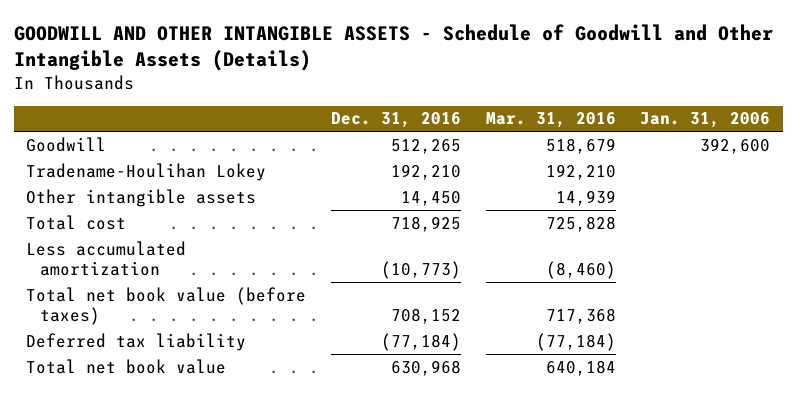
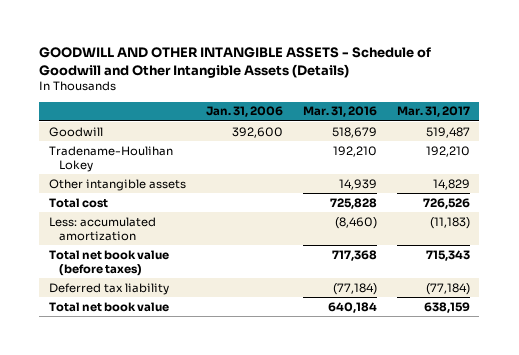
- | Dec. 31, 2016 | Mar. 31, 2016 | Jan. 31, 2006
+ | Jan. 31, 2006 | Mar. 31, 2016 | Mar. 31, 2017
- Less accumulated amortization | (10,773) | (8,460) |
+ Less: accumulated amortization | | (8,460) | (11,183)

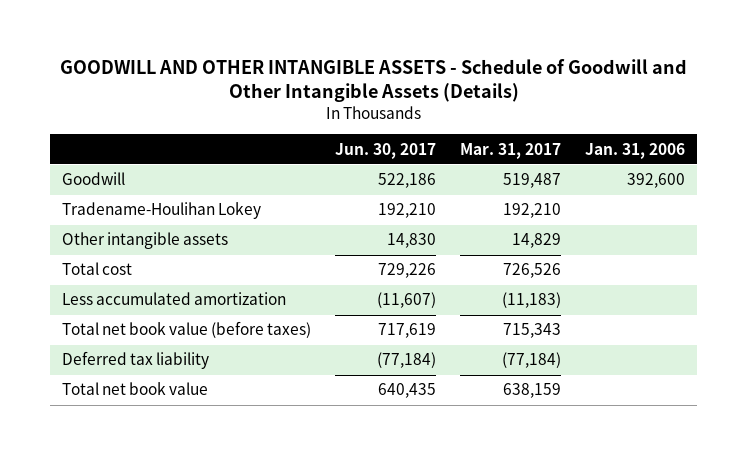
- | Jan. 31, 2006 | Mar. 31, 2016 | Mar. 31, 2017
+ | Jun. 30, 2017 | Mar. 31, 2017 | Jan. 31, 2006
- Less: accumulated amortization | | (8,460) | (11,183)
+ Less accumulated amortization | (11,607) | (11,183) |

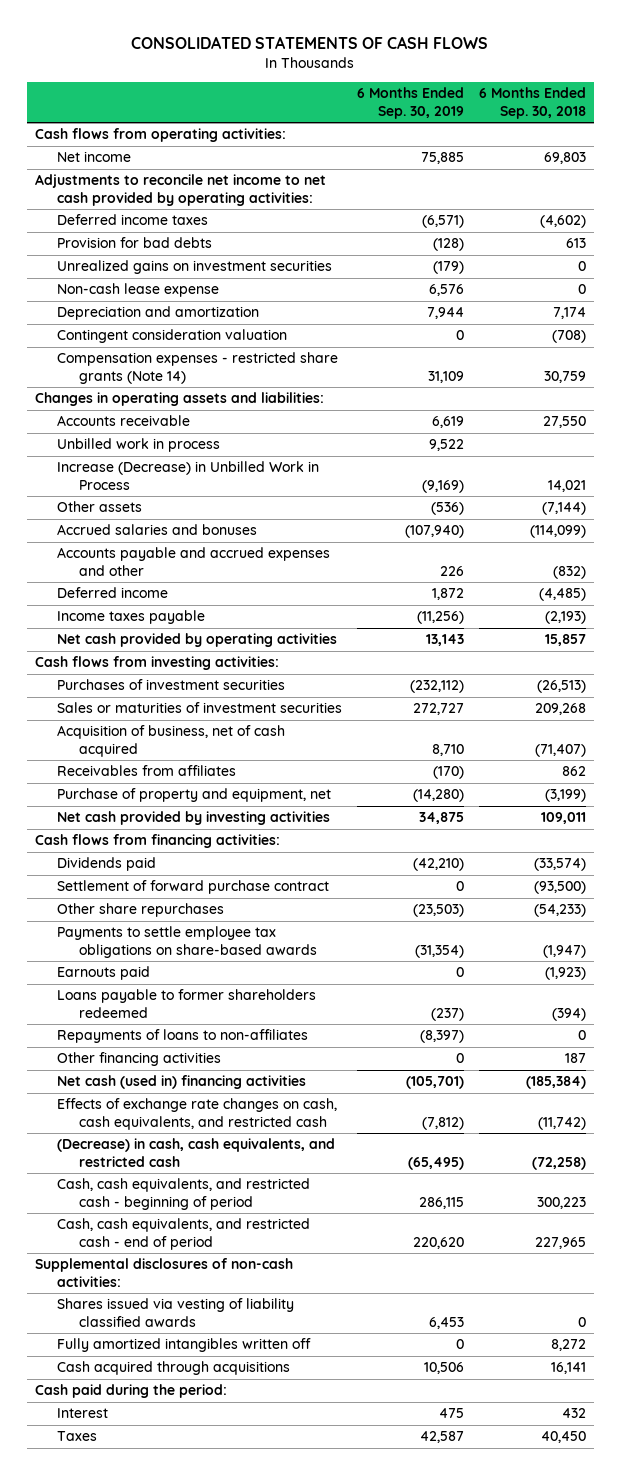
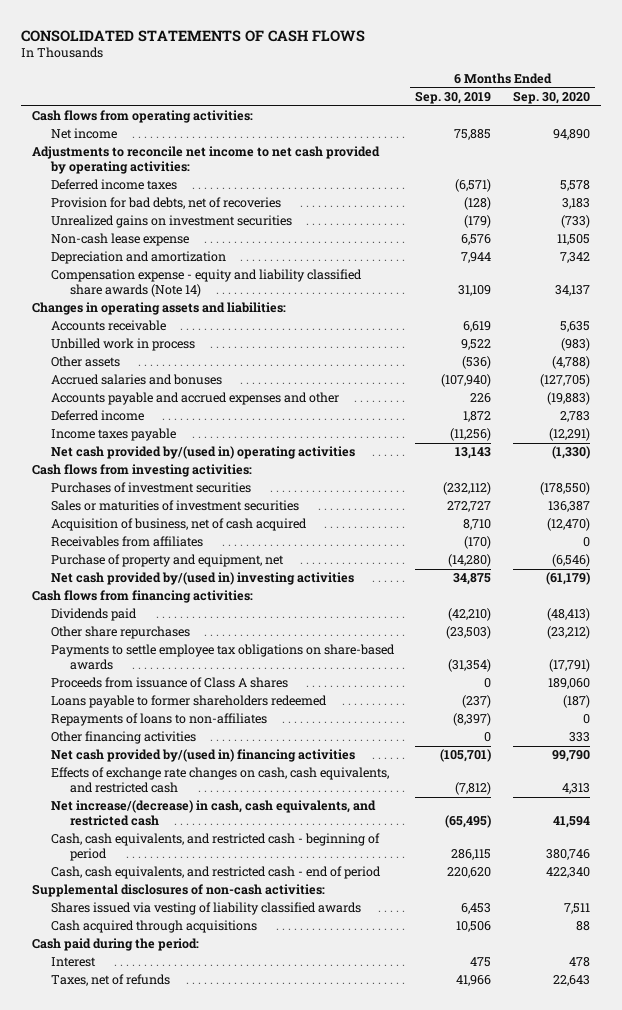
- | 6 Months Ended Sep. 30, 2019 | 6 Months Ended Sep. 30, 2018
+ | 6 Months Ended Sep. 30, 2019 | 6 Months Ended Sep. 30, 2020
- Provision for bad debts | (128) | 613
+ Provision for bad debts, net of recoveries | (128) | 3,183
- Contingent consideration valuation | 0 | (708)
- Compensation expenses - restricted share grants (Note 14) | 31,109 | 30,759
+ Compensation expense - equity and liability classified share awards (Note 14) | 31,109 | 34,137
- Increase (Decrease) in Unbilled Work in Process | (9,169) | 14,021
- Net cash provided by operating activities | 13,143 | 15,857
+ Net cash provided by/(used in) operating activities | 13,143 | (1,330)
- Net cash provided by investing activities | 34,875 | 109,011
+ Net cash provided by/(used in) investing activities | 34,875 | (61,179)
- Settlement of forward purchase contract | 0 | (93,500)
- Earnouts paid | 0 | (1,923)
+ Proceeds from issuance of Class A shares | 0 | 189,060
- Net cash (used in) financing activities | (105,701) | (185,384)
+ Net cash provided by/(used in) financing activities | (105,701) | 99,790
- (Decrease) in cash, cash equivalents, and restricted cash | (65,495) | (72,258)
+ Net increase/(decrease) in cash, cash equivalents, and restricted cash | (65,495) | 41,594
- Fully amortized intangibles written off | 0 | 8,272
- Taxes | 42,587 | 40,450
+ Taxes, net of refunds | 41,966 | 22,643

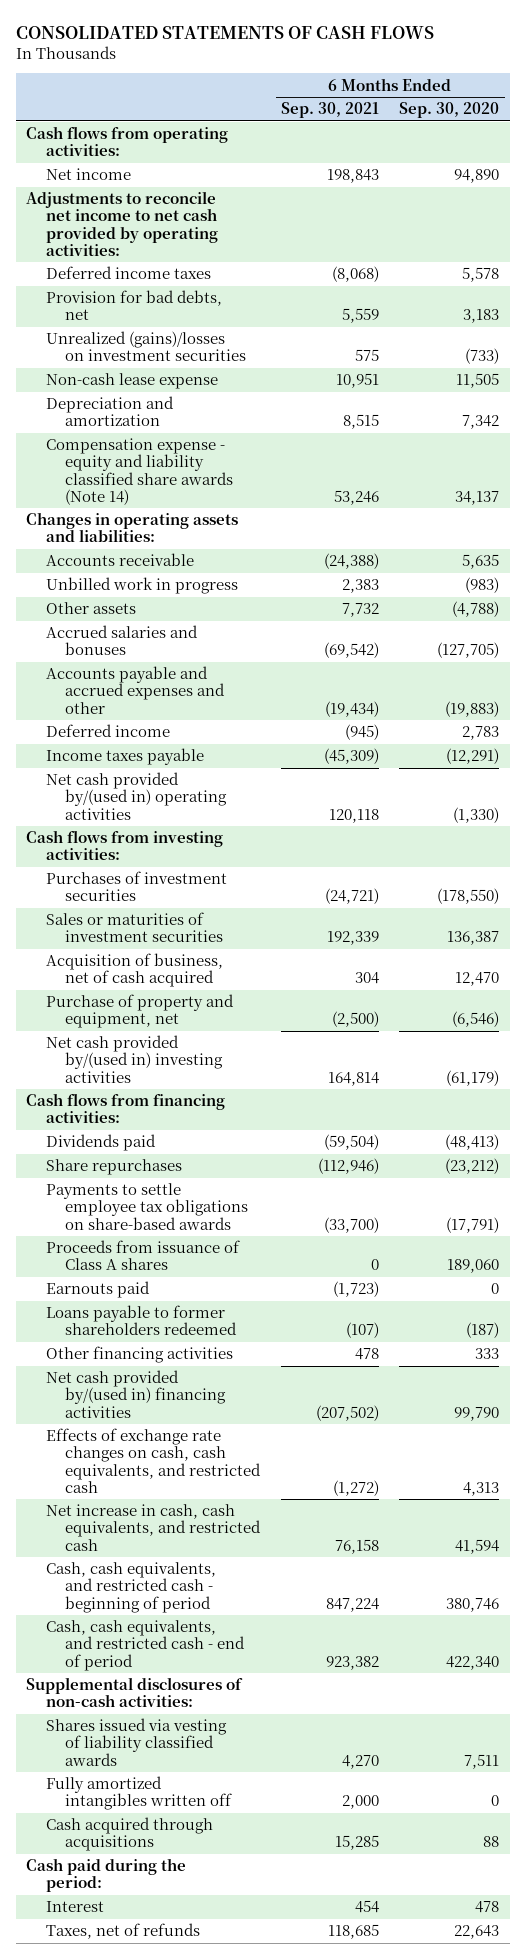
- | 6 Months Ended Sep. 30, 2019 | 6 Months Ended Sep. 30, 2020
+ | 6 Months Ended Sep. 30, 2021 | 6 Months Ended Sep. 30, 2020
- Provision for bad debts, net of recoveries | (128) | 3,183
- Unrealized gains on investment securities | (179) | (733)
+ Provision for bad debts, net | 5,559 | 3,183
+ Unrealized (gains)/losses on investment securities | 575 | (733)
- Unbilled work in process | 9,522 | (983)
+ Unbilled work in progress | 2,383 | (983)
- Acquisition of business, net of cash acquired | 8,710 | (12,470)
- Receivables from affiliates | (170) | 0
+ Acquisition of business, net of cash acquired | 304 | 12,470
- Other share repurchases | (23,503) | (23,212)
+ Share repurchases | (112,946) | (23,212)
+ Earnouts paid | (1,723) | 0
- Repayments of loans to non-affiliates | (8,397) | 0
- Net increase/(decrease) in cash, cash equivalents, and restricted cash | (65,495) | 41,594
+ Net increase in cash, cash equivalents, and restricted cash | 76,158 | 41,594
+ Fully amortized intangibles written off | 2,000 | 0

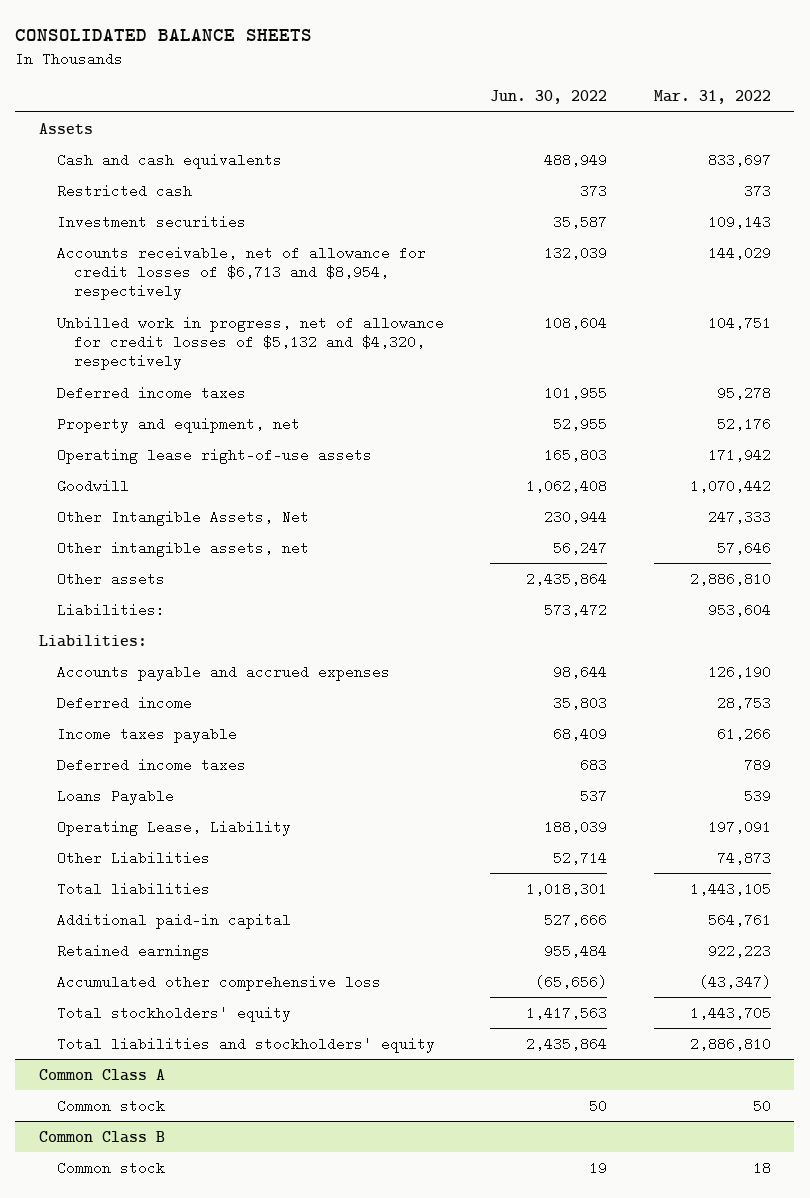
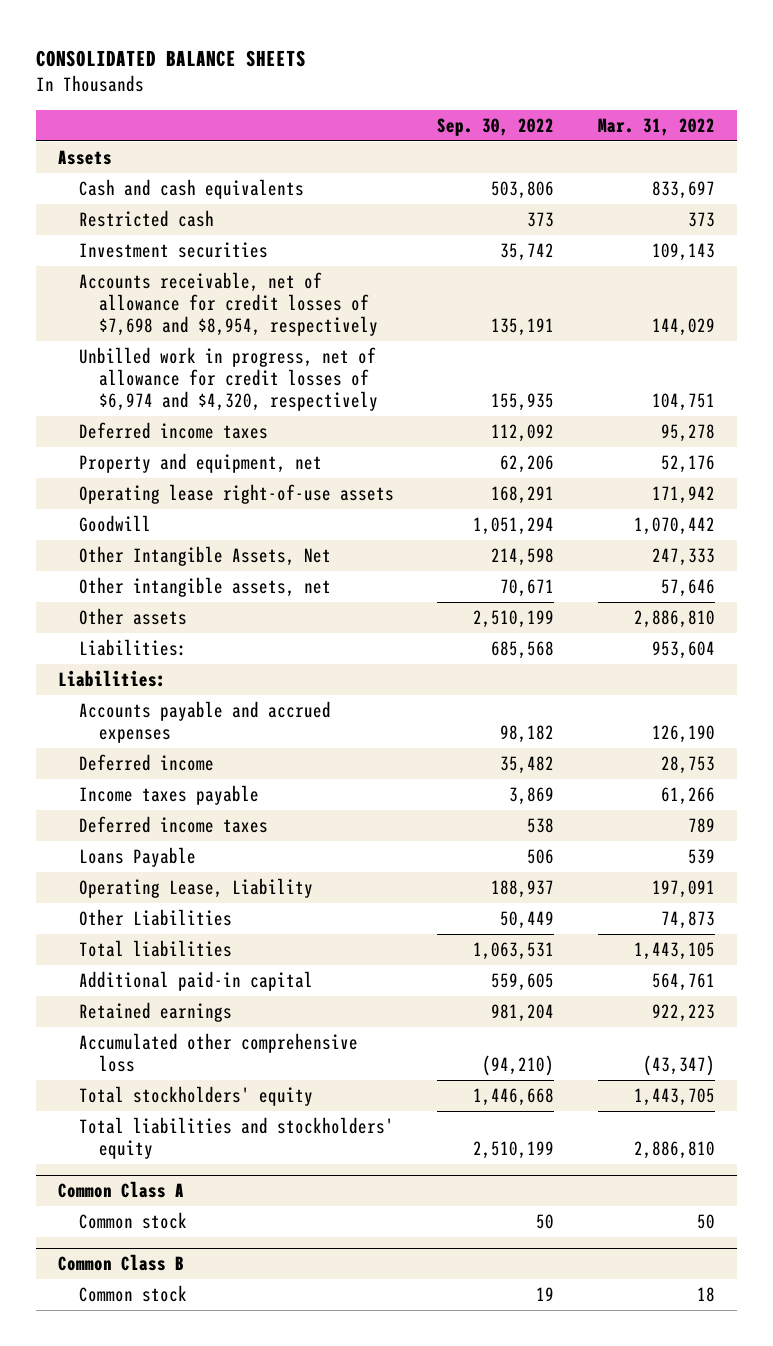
- | Jun. 30, 2022 | Mar. 31, 2022
+ | Sep. 30, 2022 | Mar. 31, 2022
- Accounts receivable, net of allowance for credit losses of $6,713 and $8,954, respectively | 132,039 | 144,029
- Unbilled work in progress, net of allowance for credit losses of $5,132 and $4,320, respectively | 108,604 | 104,751
+ Accounts receivable, net of allowance for credit losses of $7,698 and $8,954, respectively | 135,191 | 144,029
+ Unbilled work in progress, net of allowance for credit losses of $6,974 and $4,320, respectively | 155,935 | 104,751

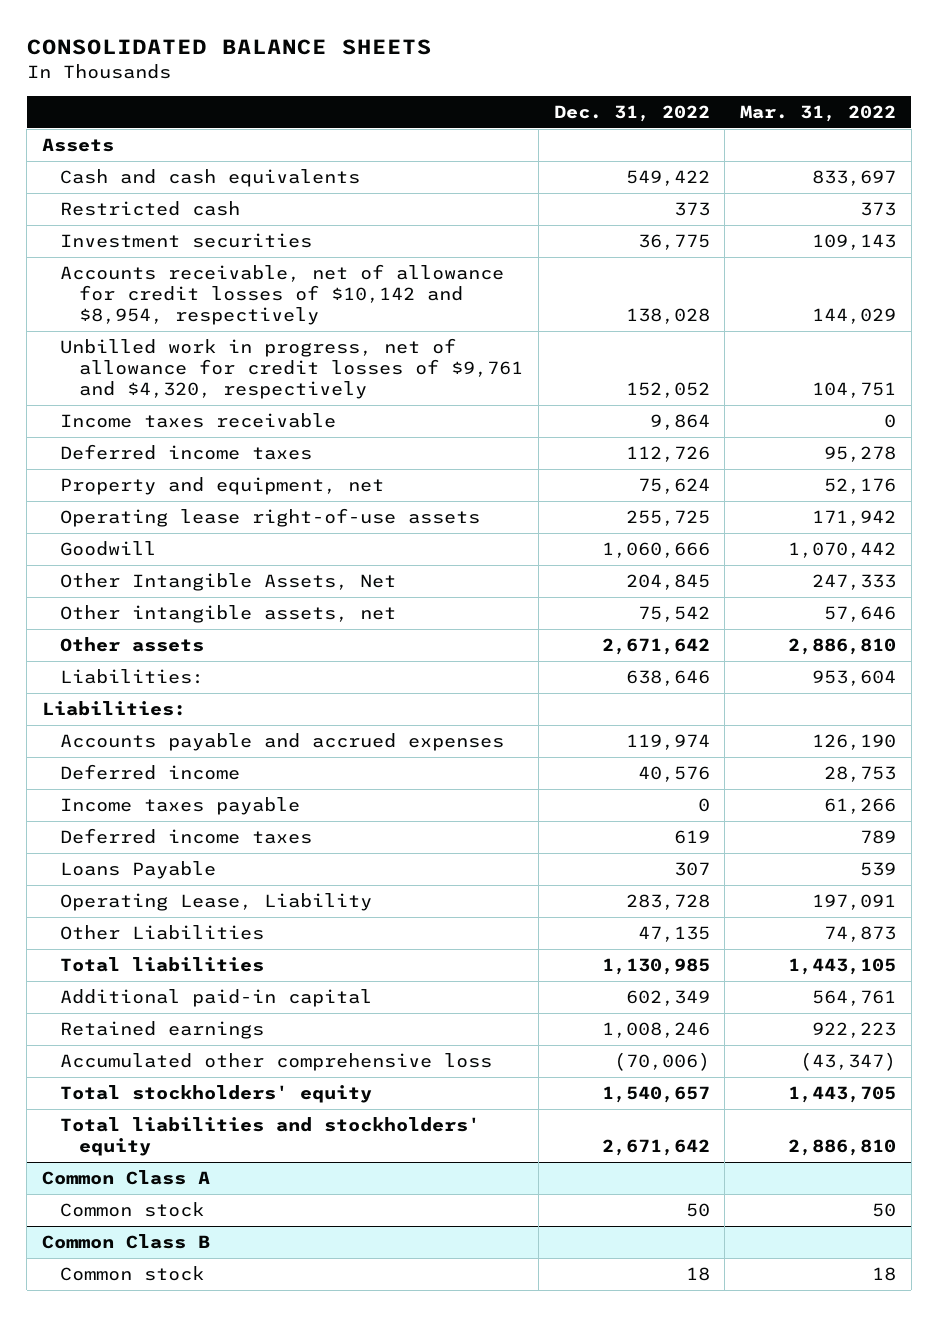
- | Sep. 30, 2022 | Mar. 31, 2022
+ | Dec. 31, 2022 | Mar. 31, 2022
- Accounts receivable, net of allowance for credit losses of $7,698 and $8,954, respectively | 135,191 | 144,029
- Unbilled work in progress, net of allowance for credit losses of $6,974 and $4,320, respectively | 155,935 | 104,751
+ Accounts receivable, net of allowance for credit losses of $10,142 and $8,954, respectively | 138,028 | 144,029
+ Unbilled work in progress, net of allowance for credit losses of $9,761 and $4,320, respectively | 152,052 | 104,751
+ Income taxes receivable | 9,864 | 0

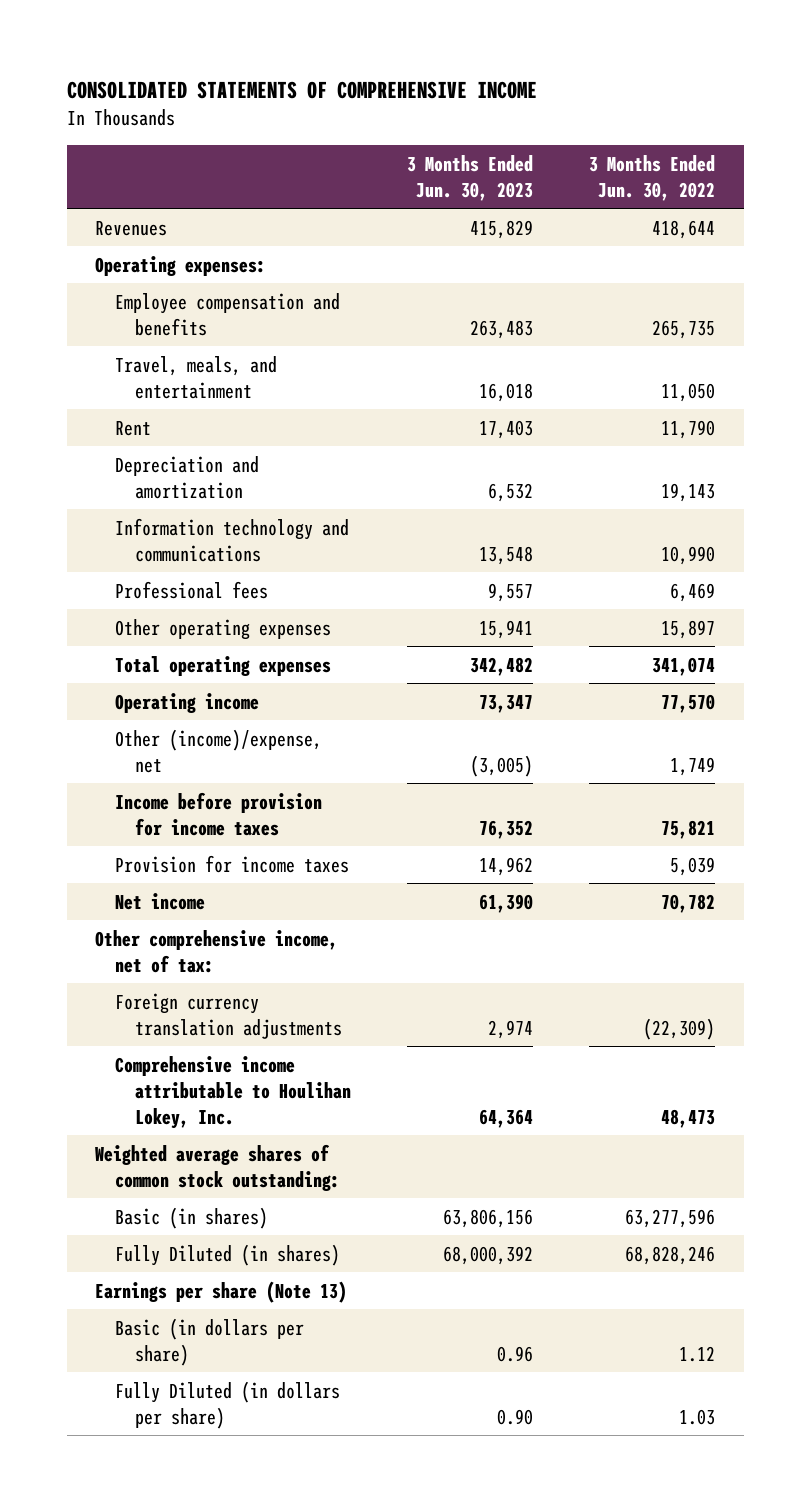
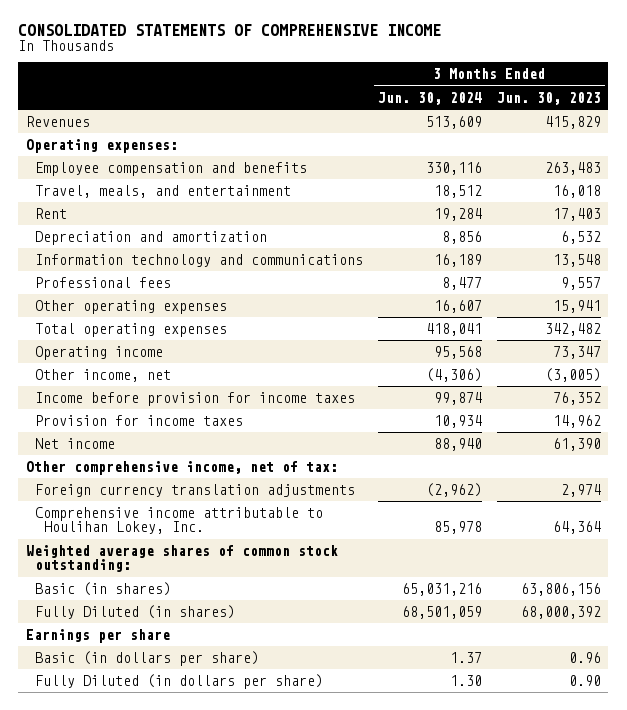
- | 3 Months Ended Jun. 30, 2023 | 3 Months Ended Jun. 30, 2022
+ | 3 Months Ended Jun. 30, 2024 | 3 Months Ended Jun. 30, 2023
- Other (income)/expense, net | (3,005) | 1,749
+ Other income, net | (4,306) | (3,005)
- Earnings per share (Note 13)
+ Earnings per share

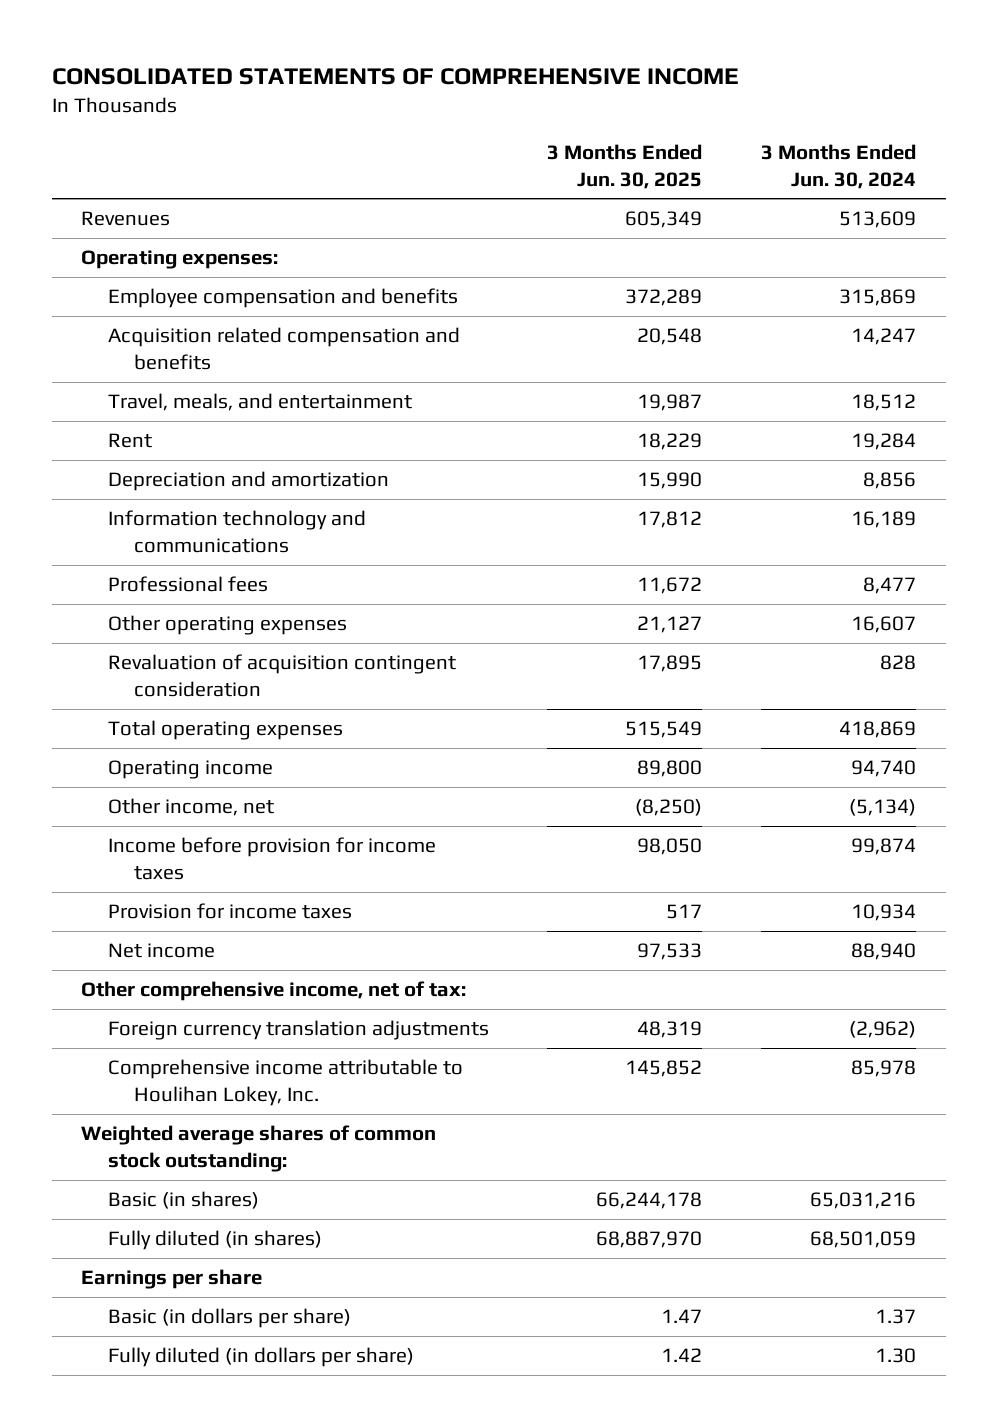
- | 3 Months Ended Jun. 30, 2024 | 3 Months Ended Jun. 30, 2023
+ | 3 Months Ended Jun. 30, 2025 | 3 Months Ended Jun. 30, 2024
- Employee compensation and benefits | 330,116 | 263,483
+ Employee compensation and benefits | 372,289 | 315,869
+ Acquisition related compensation and benefits | 20,548 | 14,247
- Total operating expenses | 418,041 | 342,482
- Operating income | 95,568 | 73,347
- Other income, net | (4,306) | (3,005)
+ Revaluation of acquisition contingent consideration | 17,895 | 828
+ Total operating expenses | 515,549 | 418,869
+ Operating income | 89,800 | 94,740
+ Other income, net | (8,250) | (5,134)
- Fully Diluted (in shares) | 68,501,059 | 68,000,392
+ Fully diluted (in shares) | 68,887,970 | 68,501,059
- Fully Diluted (in dollars per share) | 1.30 | 0.90
+ Fully diluted (in dollars per share) | 1.42 | 1.30

